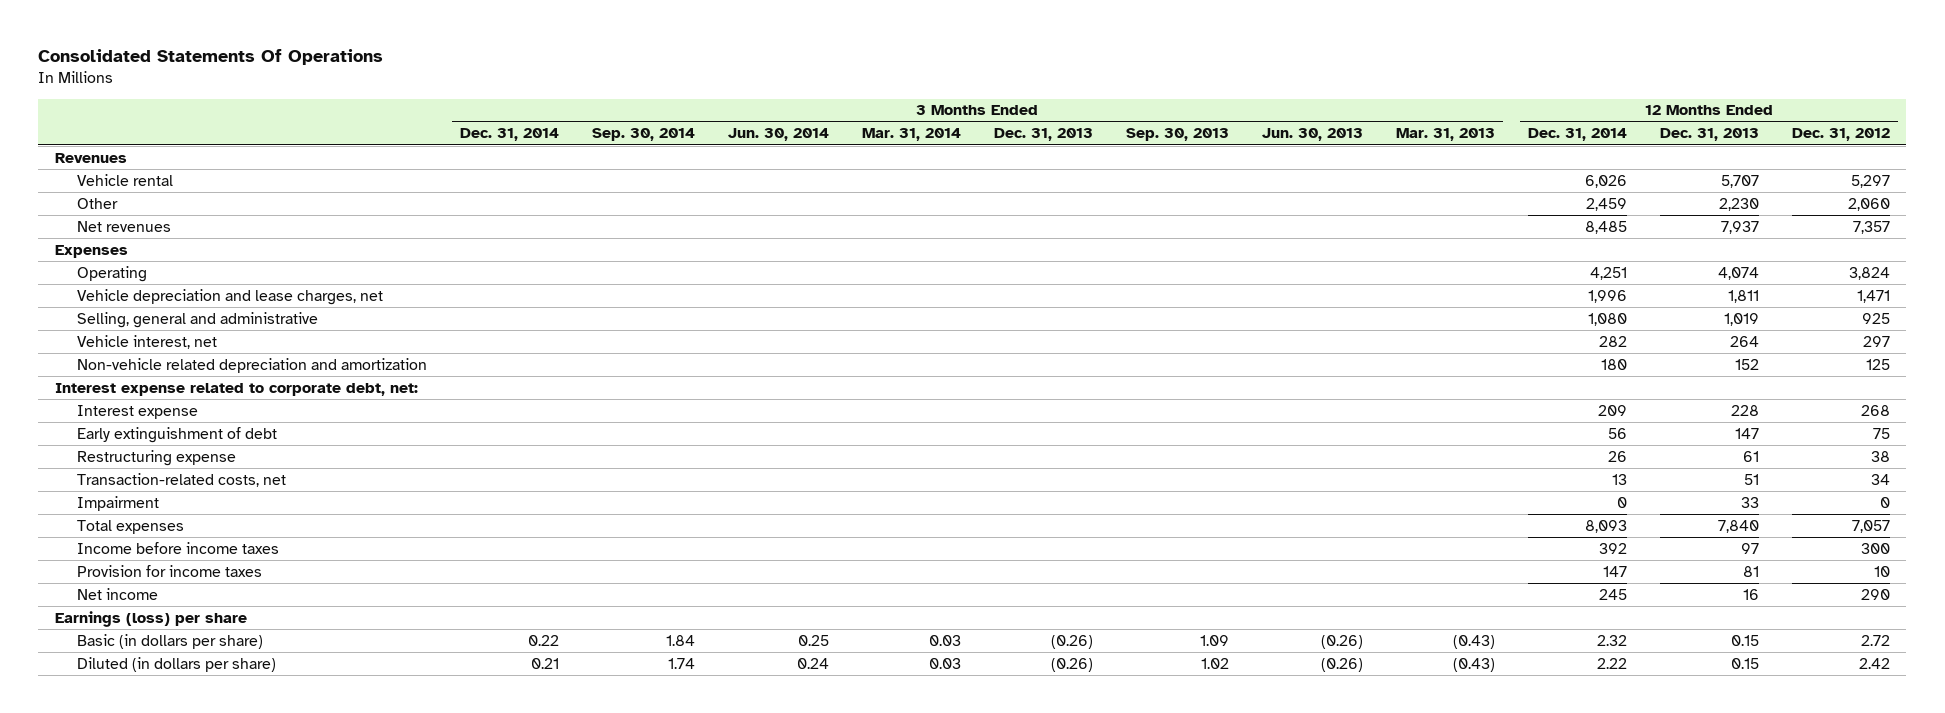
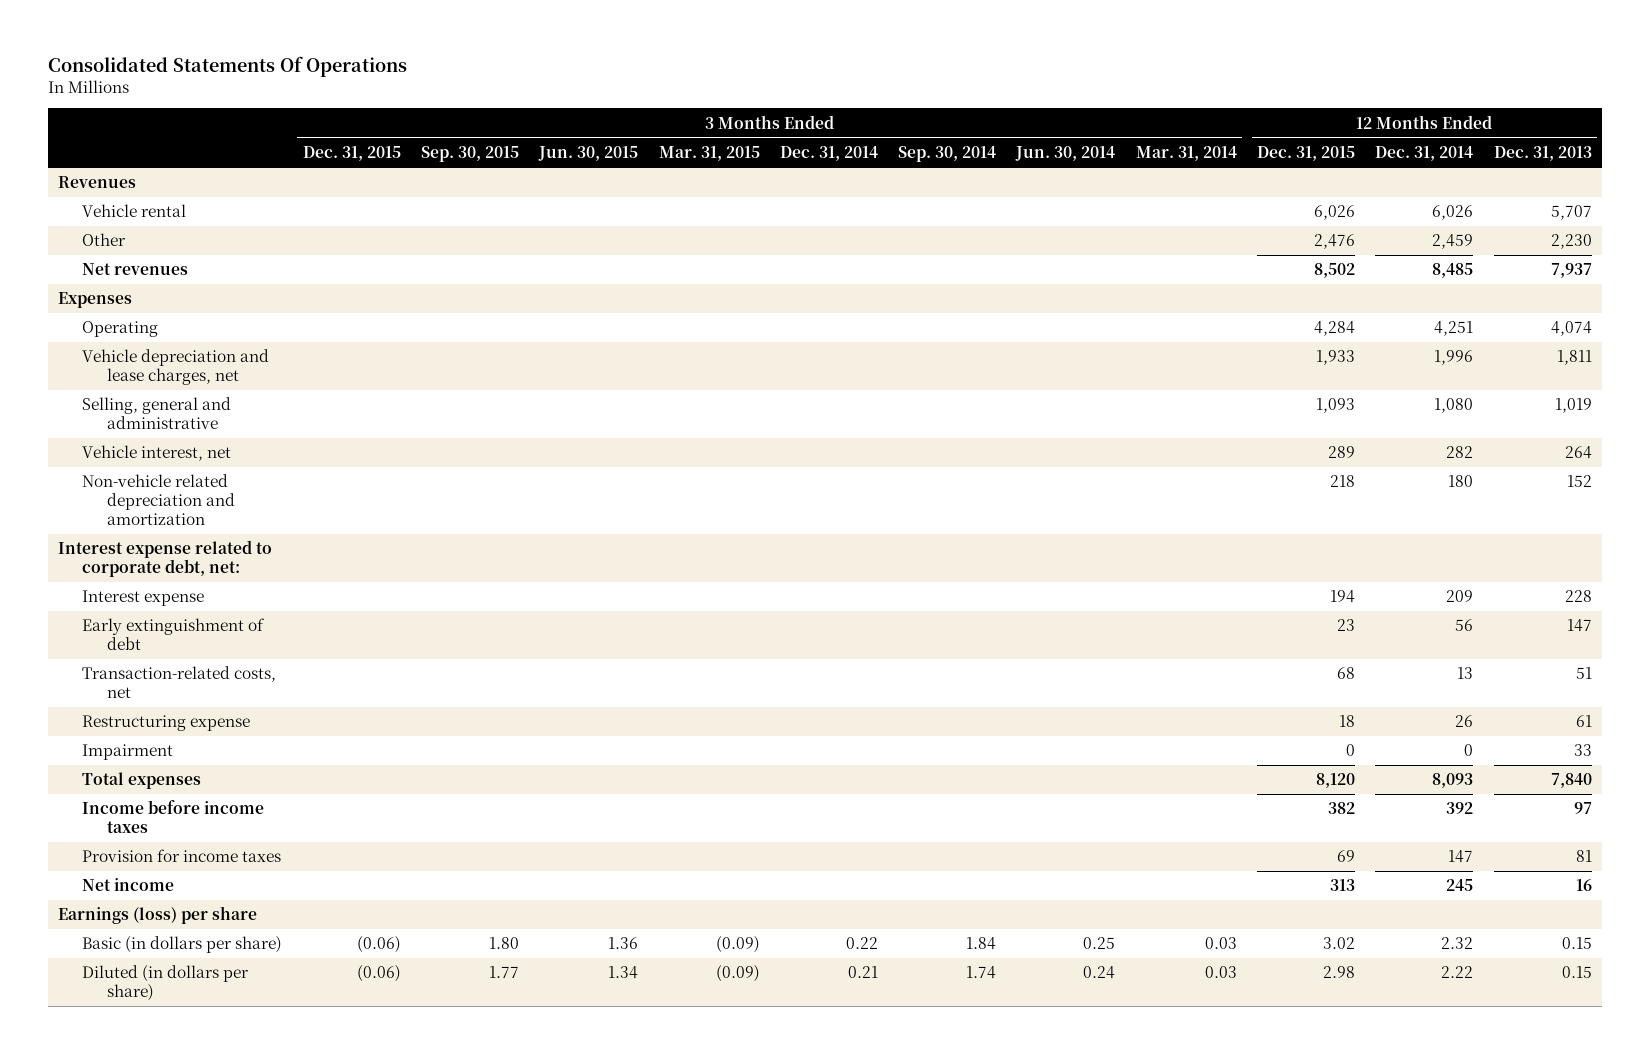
- | 3 Months Ended Dec. 31, 2014 | 3 Months Ended Sep. 30, 2014 | 3 Months Ended Jun. 30, 2014 | 3 Months Ended Mar. 31, 2014 | 3 Months Ended Dec. 31, 2013 | 3 Months Ended Sep. 30, 2013 | 3 Months Ended Jun. 30, 2013 | 3 Months Ended Mar. 31, 2013 | 12 Months Ended Dec. 31, 2014 | 12 Months Ended Dec. 31, 2013 | 12 Months Ended Dec. 31, 2012
+ | 3 Months Ended Dec. 31, 2015 | 3 Months Ended Sep. 30, 2015 | 3 Months Ended Jun. 30, 2015 | 3 Months Ended Mar. 31, 2015 | 3 Months Ended Dec. 31, 2014 | 3 Months Ended Sep. 30, 2014 | 3 Months Ended Jun. 30, 2014 | 3 Months Ended Mar. 31, 2014 | 12 Months Ended Dec. 31, 2015 | 12 Months Ended Dec. 31, 2014 | 12 Months Ended Dec. 31, 2013
moved down: Restructuring expense | | | | | | | | | 18 | 26 | 61

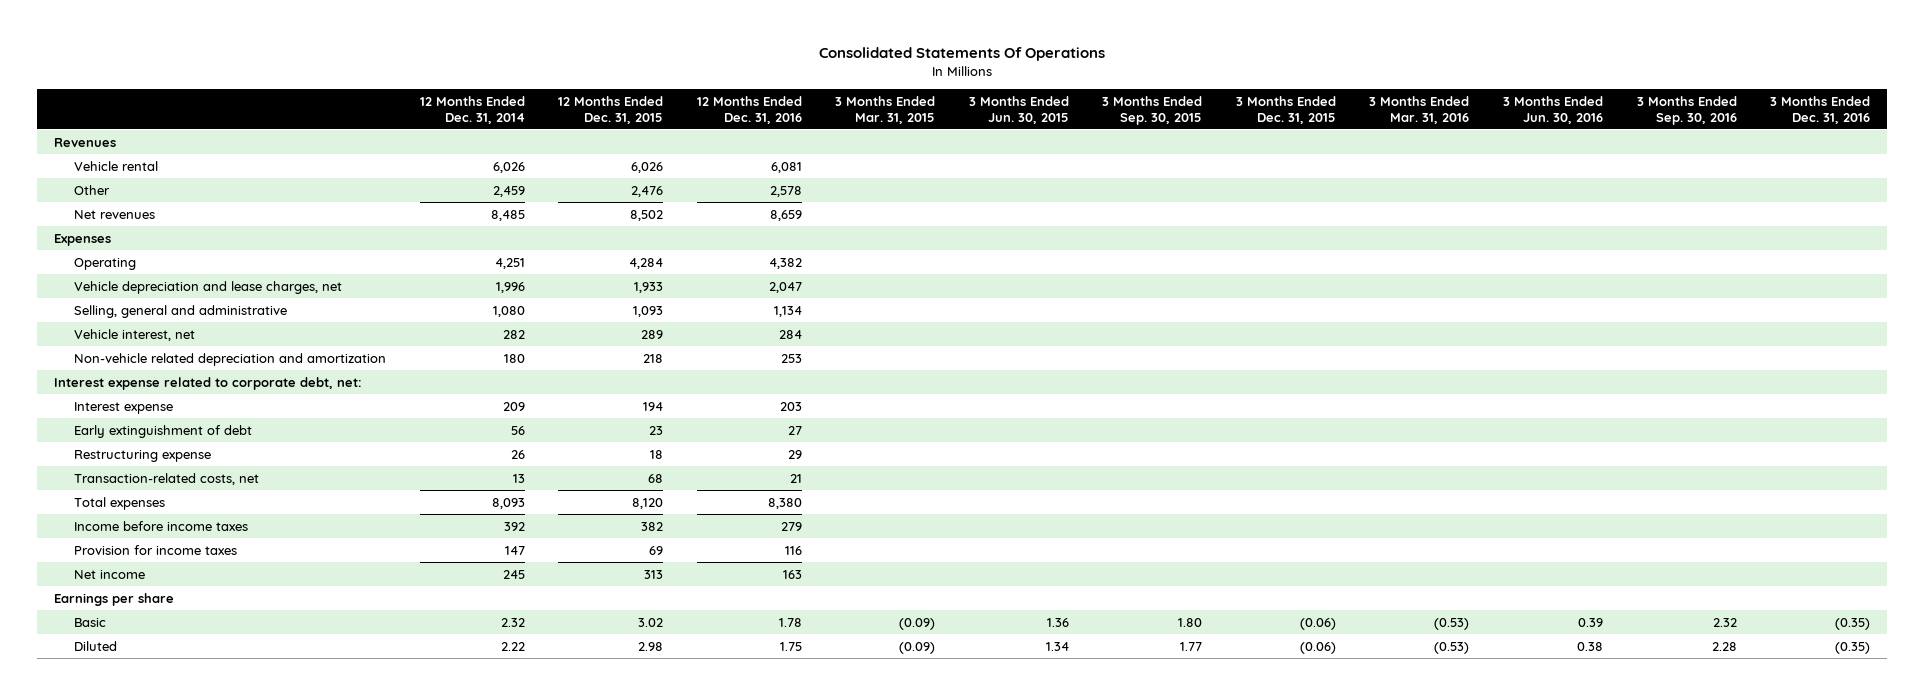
- | 3 Months Ended Dec. 31, 2015 | 3 Months Ended Sep. 30, 2015 | 3 Months Ended Jun. 30, 2015 | 3 Months Ended Mar. 31, 2015 | 3 Months Ended Dec. 31, 2014 | 3 Months Ended Sep. 30, 2014 | 3 Months Ended Jun. 30, 2014 | 3 Months Ended Mar. 31, 2014 | 12 Months Ended Dec. 31, 2015 | 12 Months Ended Dec. 31, 2014 | 12 Months Ended Dec. 31, 2013
+ | 12 Months Ended Dec. 31, 2014 | 12 Months Ended Dec. 31, 2015 | 12 Months Ended Dec. 31, 2016 | 3 Months Ended Mar. 31, 2015 | 3 Months Ended Jun. 30, 2015 | 3 Months Ended Sep. 30, 2015 | 3 Months Ended Dec. 31, 2015 | 3 Months Ended Mar. 31, 2016 | 3 Months Ended Jun. 30, 2016 | 3 Months Ended Sep. 30, 2016 | 3 Months Ended Dec. 31, 2016
- Impairment | | | | | | | | | 0 | 0 | 33
moved down: Transaction-related costs, net | 13 | 68 | 21 | | | | | | | |
- Earnings (loss) per share
- Basic (in dollars per share) | (0.06) | 1.80 | 1.36 | (0.09) | 0.22 | 1.84 | 0.25 | 0.03 | 3.02 | 2.32 | 0.15
- Diluted (in dollars per share) | (0.06) | 1.77 | 1.34 | (0.09) | 0.21 | 1.74 | 0.24 | 0.03 | 2.98 | 2.22 | 0.15
+ Earnings per share
+ Basic | 2.32 | 3.02 | 1.78 | (0.09) | 1.36 | 1.80 | (0.06) | (0.53) | 0.39 | 2.32 | (0.35)
+ Diluted | 2.22 | 2.98 | 1.75 | (0.09) | 1.34 | 1.77 | (0.06) | (0.53) | 0.38 | 2.28 | (0.35)

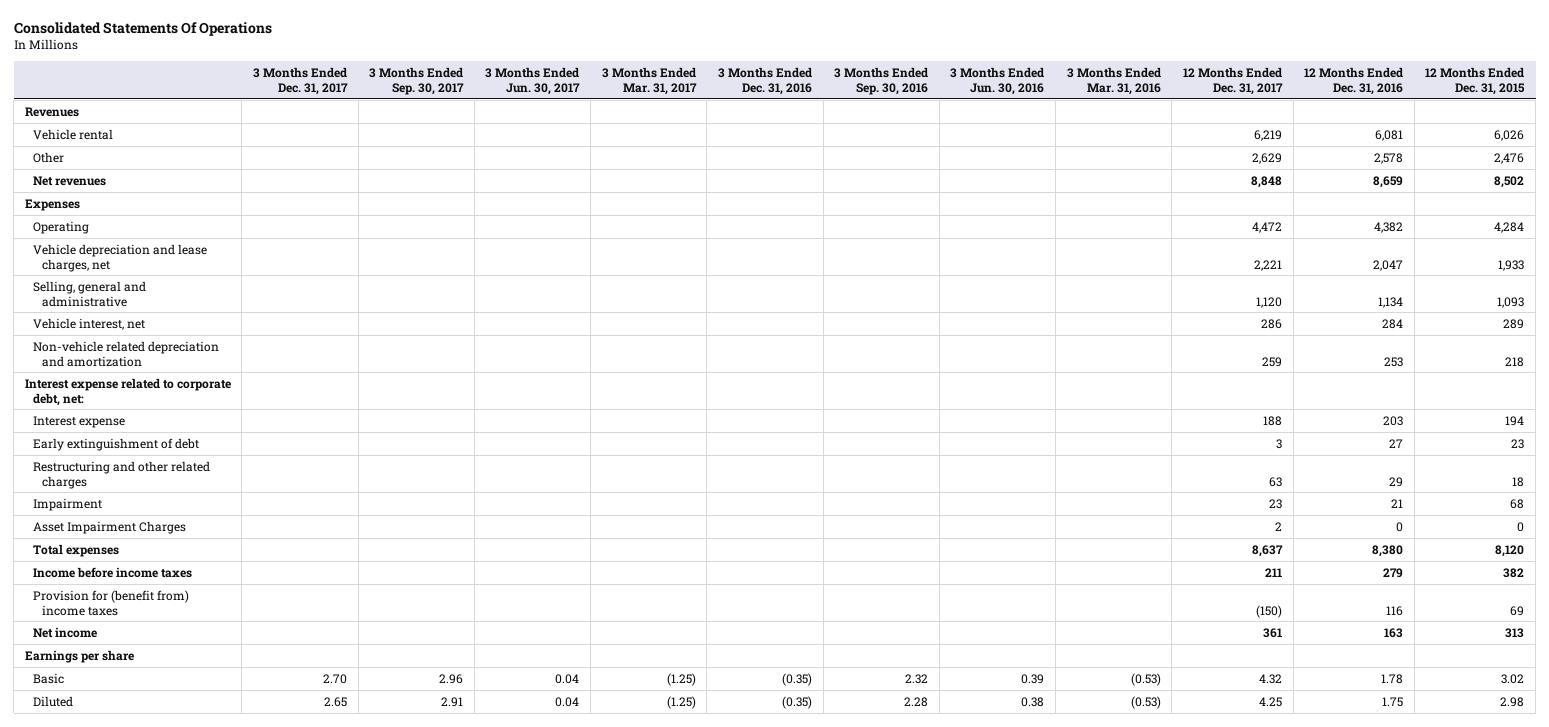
- | 12 Months Ended Dec. 31, 2014 | 12 Months Ended Dec. 31, 2015 | 12 Months Ended Dec. 31, 2016 | 3 Months Ended Mar. 31, 2015 | 3 Months Ended Jun. 30, 2015 | 3 Months Ended Sep. 30, 2015 | 3 Months Ended Dec. 31, 2015 | 3 Months Ended Mar. 31, 2016 | 3 Months Ended Jun. 30, 2016 | 3 Months Ended Sep. 30, 2016 | 3 Months Ended Dec. 31, 2016
+ | 3 Months Ended Dec. 31, 2017 | 3 Months Ended Sep. 30, 2017 | 3 Months Ended Jun. 30, 2017 | 3 Months Ended Mar. 31, 2017 | 3 Months Ended Dec. 31, 2016 | 3 Months Ended Sep. 30, 2016 | 3 Months Ended Jun. 30, 2016 | 3 Months Ended Mar. 31, 2016 | 12 Months Ended Dec. 31, 2017 | 12 Months Ended Dec. 31, 2016 | 12 Months Ended Dec. 31, 2015
- Restructuring expense | 26 | 18 | 29 | | | | | | | |
- Transaction-related costs, net | 13 | 68 | 21 | | | | | | | |
+ Restructuring and other related charges | | | | | | | | | 63 | 29 | 18
+ Impairment | | | | | | | | | 23 | 21 | 68
+ Asset Impairment Charges | | | | | | | | | 2 | 0 | 0
- Provision for income taxes | 147 | 69 | 116 | | | | | | | |
+ Provision for (benefit from) income taxes | | | | | | | | | (150) | 116 | 69

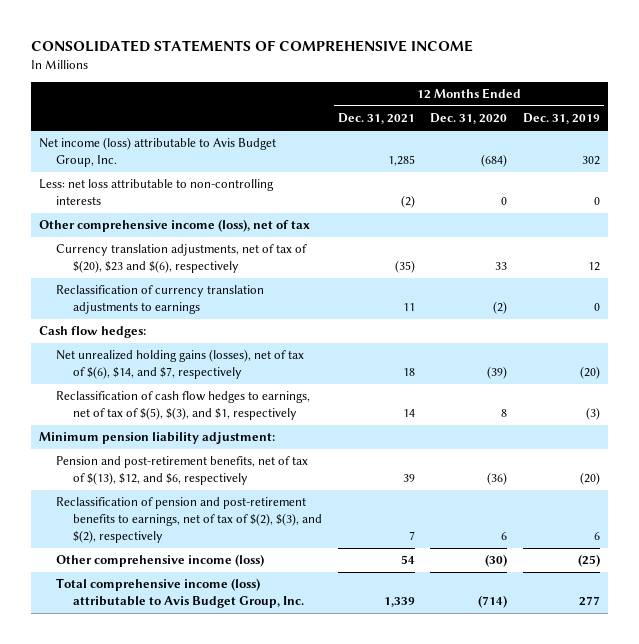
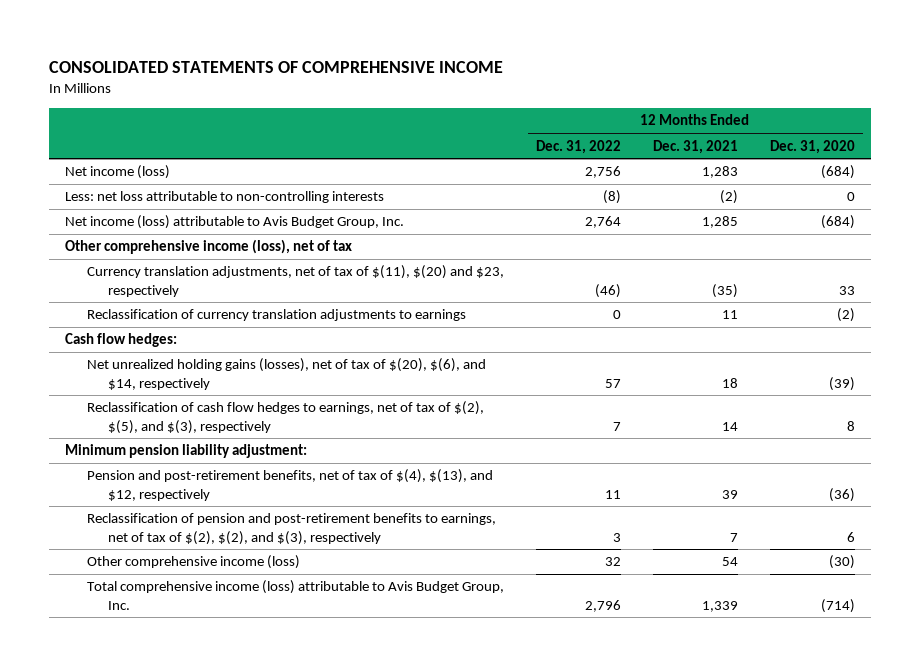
- | 12 Months Ended Dec. 31, 2021 | 12 Months Ended Dec. 31, 2020 | 12 Months Ended Dec. 31, 2019
+ | 12 Months Ended Dec. 31, 2022 | 12 Months Ended Dec. 31, 2021 | 12 Months Ended Dec. 31, 2020
+ Net income (loss) | 2,756 | 1,283 | (684)
moved down: Net income (loss) attributable to Avis Budget Group, Inc. | 2,764 | 1,285 | (684)
- Currency translation adjustments, net of tax of $(20), $23 and $(6), respectively | (35) | 33 | 12
+ Currency translation adjustments, net of tax of $(11), $(20) and $23, respectively | (46) | (35) | 33
- Net unrealized holding gains (losses), net of tax of $(6), $14, and $7, respectively | 18 | (39) | (20)
- Reclassification of cash flow hedges to earnings, net of tax of $(5), $(3), and $1, respectively | 14 | 8 | (3)
+ Net unrealized holding gains (losses), net of tax of $(20), $(6), and $14, respectively | 57 | 18 | (39)
+ Reclassification of cash flow hedges to earnings, net of tax of $(2), $(5), and $(3), respectively | 7 | 14 | 8
- Pension and post-retirement benefits, net of tax of $(13), $12, and $6, respectively | 39 | (36) | (20)
- Reclassification of pension and post-retirement benefits to earnings, net of tax of $(2), $(3), and $(2), respectively | 7 | 6 | 6
+ Pension and post-retirement benefits, net of tax of $(4), $(13), and $12, respectively | 11 | 39 | (36)
+ Reclassification of pension and post-retirement benefits to earnings, net of tax of $(2), $(2), and $(3), respectively | 3 | 7 | 6

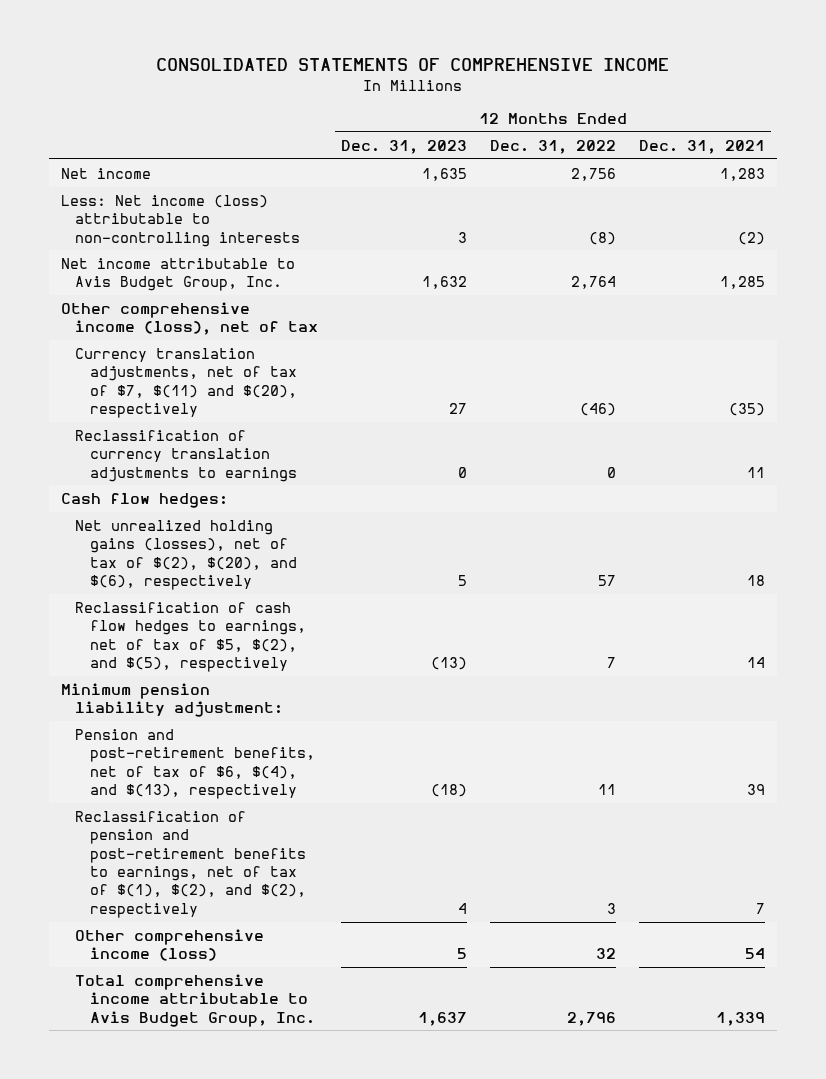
- | 12 Months Ended Dec. 31, 2022 | 12 Months Ended Dec. 31, 2021 | 12 Months Ended Dec. 31, 2020
+ | 12 Months Ended Dec. 31, 2023 | 12 Months Ended Dec. 31, 2022 | 12 Months Ended Dec. 31, 2021
- Net income (loss) | 2,756 | 1,283 | (684)
- Less: net loss attributable to non-controlling interests | (8) | (2) | 0
- Net income (loss) attributable to Avis Budget Group, Inc. | 2,764 | 1,285 | (684)
+ Net income | 1,635 | 2,756 | 1,283
+ Less: Net income (loss) attributable to non-controlling interests | 3 | (8) | (2)
+ Net income attributable to Avis Budget Group, Inc. | 1,632 | 2,764 | 1,285
- Currency translation adjustments, net of tax of $(11), $(20) and $23, respectively | (46) | (35) | 33
+ Currency translation adjustments, net of tax of $7, $(11) and $(20), respectively | 27 | (46) | (35)
- Net unrealized holding gains (losses), net of tax of $(20), $(6), and $14, respectively | 57 | 18 | (39)
- Reclassification of cash flow hedges to earnings, net of tax of $(2), $(5), and $(3), respectively | 7 | 14 | 8
+ Net unrealized holding gains (losses), net of tax of $(2), $(20), and $(6), respectively | 5 | 57 | 18
+ Reclassification of cash flow hedges to earnings, net of tax of $5, $(2), and $(5), respectively | (13) | 7 | 14
- Pension and post-retirement benefits, net of tax of $(4), $(13), and $12, respectively | 11 | 39 | (36)
- Reclassification of pension and post-retirement benefits to earnings, net of tax of $(2), $(2), and $(3), respectively | 3 | 7 | 6
+ Pension and post-retirement benefits, net of tax of $6, $(4), and $(13), respectively | (18) | 11 | 39
+ Reclassification of pension and post-retirement benefits to earnings, net of tax of $(1), $(2), and $(2), respectively | 4 | 3 | 7
- Total comprehensive income (loss) attributable to Avis Budget Group, Inc. | 2,796 | 1,339 | (714)
+ Total comprehensive income attributable to Avis Budget Group, Inc. | 1,637 | 2,796 | 1,339

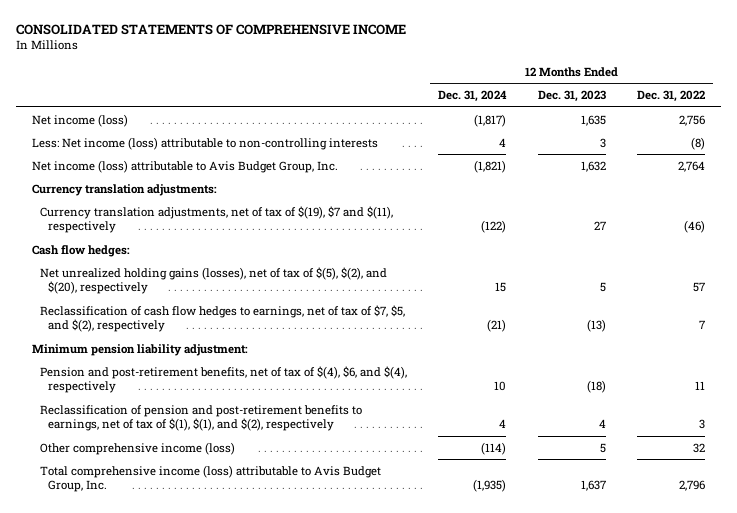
- | 12 Months Ended Dec. 31, 2023 | 12 Months Ended Dec. 31, 2022 | 12 Months Ended Dec. 31, 2021
+ | 12 Months Ended Dec. 31, 2024 | 12 Months Ended Dec. 31, 2023 | 12 Months Ended Dec. 31, 2022
- Net income | 1,635 | 2,756 | 1,283
+ Net income (loss) | (1,817) | 1,635 | 2,756
- Net income attributable to Avis Budget Group, Inc. | 1,632 | 2,764 | 1,285
- Other comprehensive income (loss), net of tax
- Currency translation adjustments, net of tax of $7, $(11) and $(20), respectively | 27 | (46) | (35)
- Reclassification of currency translation adjustments to earnings | 0 | 0 | 11
+ Net income (loss) attributable to Avis Budget Group, Inc. | (1,821) | 1,632 | 2,764
+ Currency translation adjustments:
+ Currency translation adjustments, net of tax of $(19), $7 and $(11), respectively | (122) | 27 | (46)
- Net unrealized holding gains (losses), net of tax of $(2), $(20), and $(6), respectively | 5 | 57 | 18
- Reclassification of cash flow hedges to earnings, net of tax of $5, $(2), and $(5), respectively | (13) | 7 | 14
+ Net unrealized holding gains (losses), net of tax of $(5), $(2), and $(20), respectively | 15 | 5 | 57
+ Reclassification of cash flow hedges to earnings, net of tax of $7, $5, and $(2), respectively | (21) | (13) | 7
- Pension and post-retirement benefits, net of tax of $6, $(4), and $(13), respectively | (18) | 11 | 39
- Reclassification of pension and post-retirement benefits to earnings, net of tax of $(1), $(2), and $(2), respectively | 4 | 3 | 7
+ Pension and post-retirement benefits, net of tax of $(4), $6, and $(4), respectively | 10 | (18) | 11
+ Reclassification of pension and post-retirement benefits to earnings, net of tax of $(1), $(1), and $(2), respectively | 4 | 4 | 3
- Total comprehensive income attributable to Avis Budget Group, Inc. | 1,637 | 2,796 | 1,339
+ Total comprehensive income (loss) attributable to Avis Budget Group, Inc. | (1,935) | 1,637 | 2,796

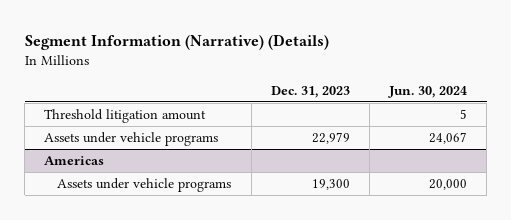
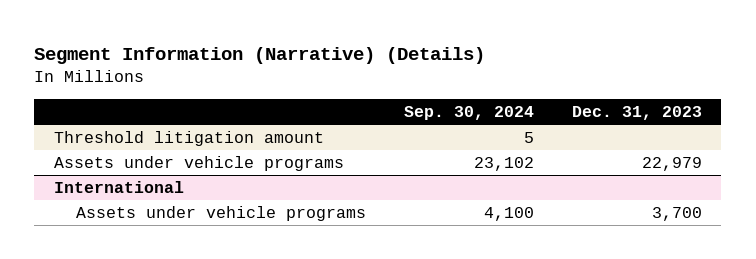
- | Dec. 31, 2023 | Jun. 30, 2024
+ | Sep. 30, 2024 | Dec. 31, 2023
- Americas
- Assets under vehicle programs | 19,300 | 20,000
+ International
+ Assets under vehicle programs | 4,100 | 3,700

